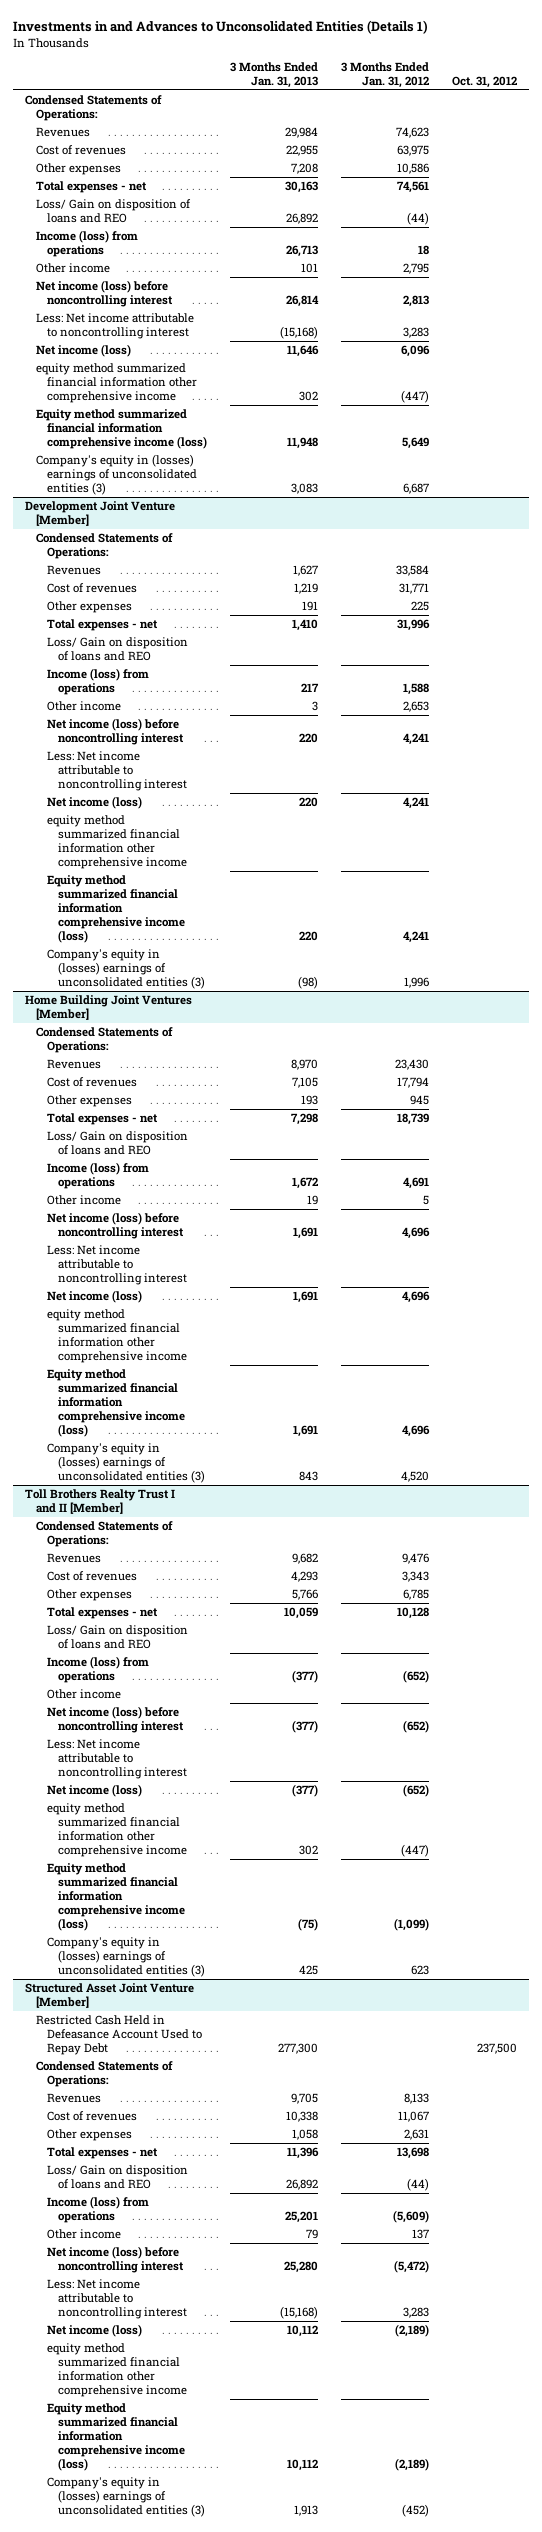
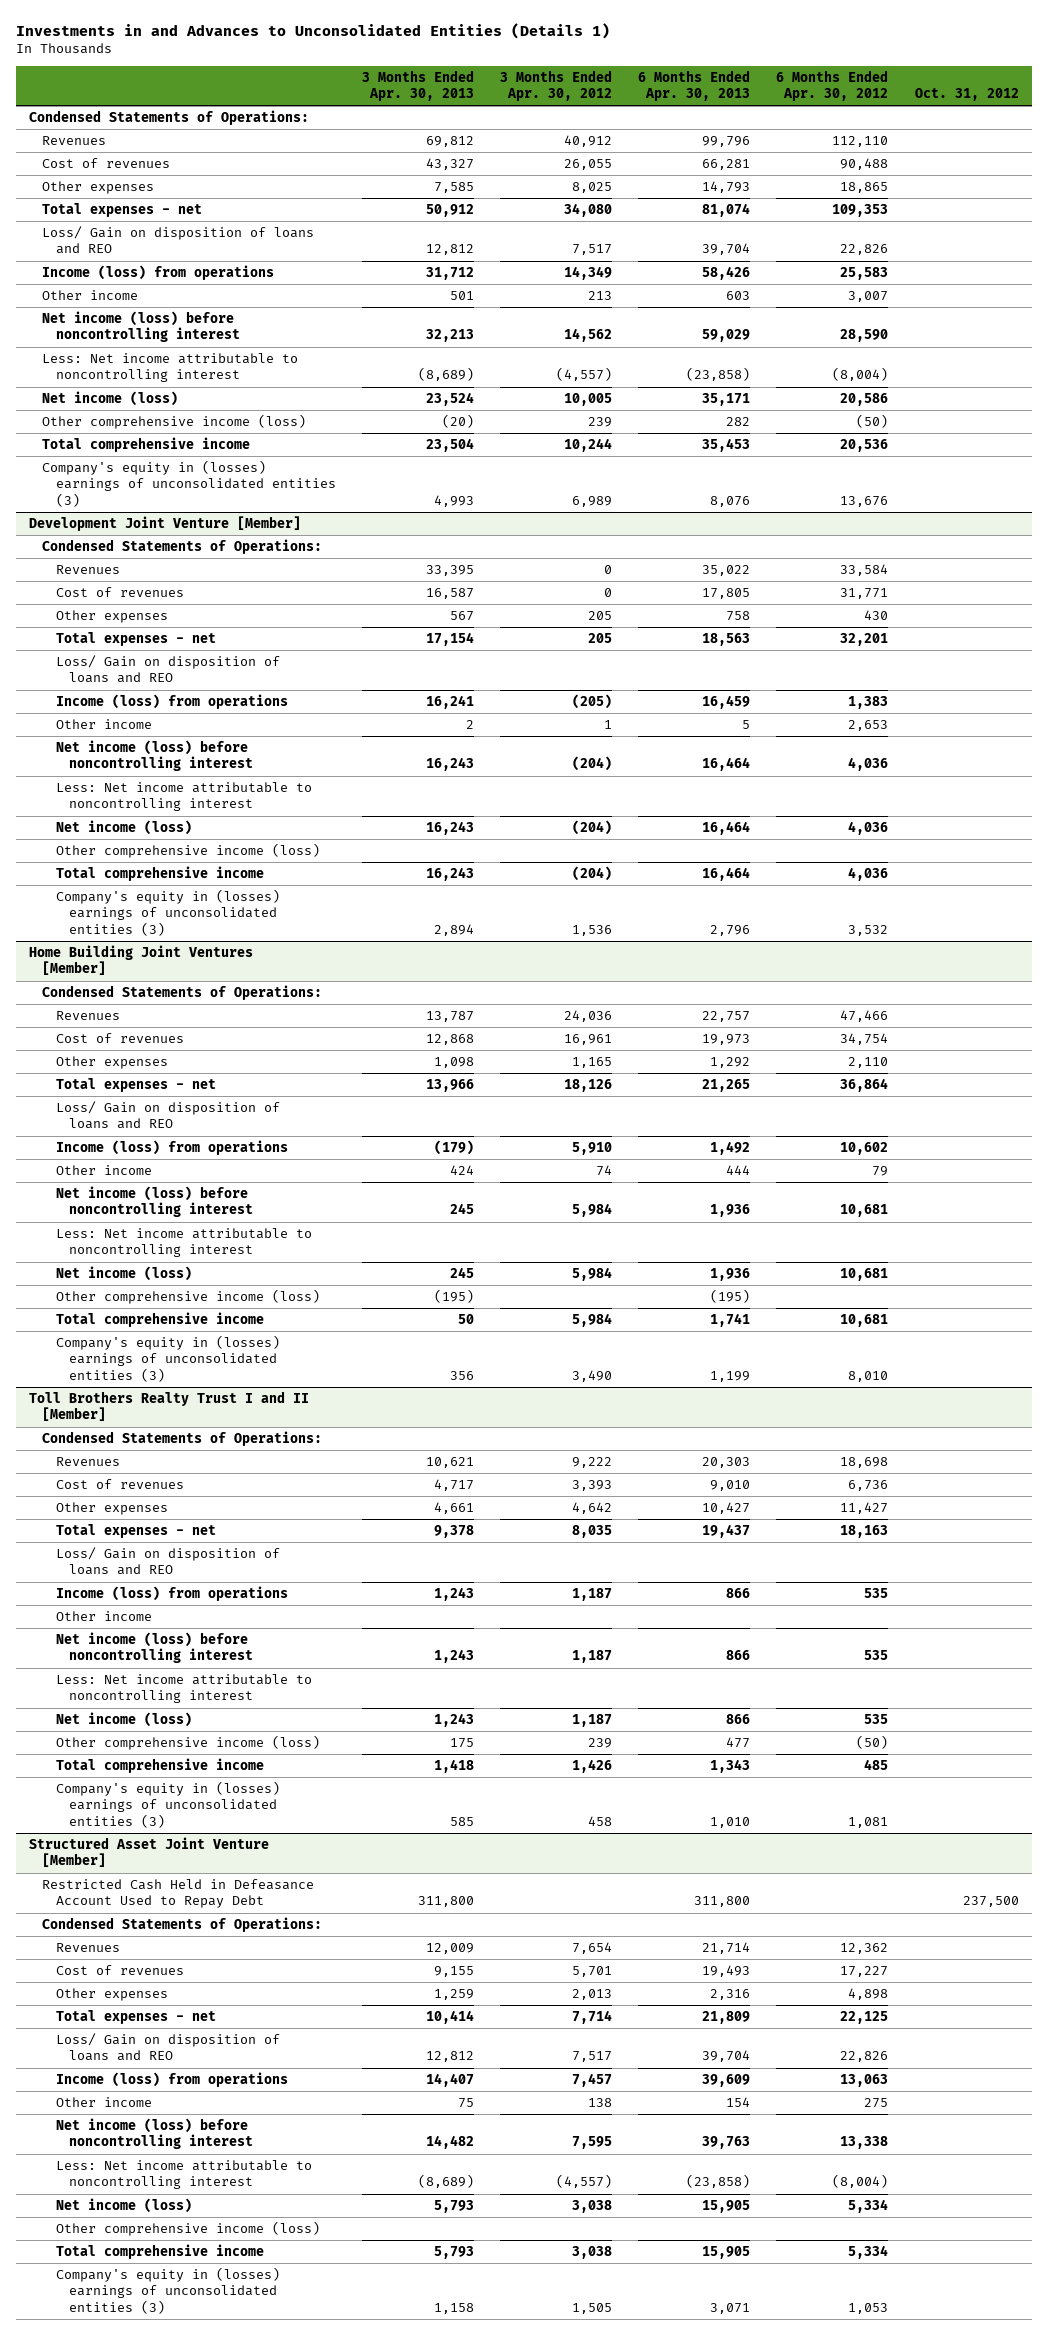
- | 3 Months Ended Jan. 31, 2013 | 3 Months Ended Jan. 31, 2012 | Oct. 31, 2012
+ | 3 Months Ended Apr. 30, 2013 | 3 Months Ended Apr. 30, 2012 | 6 Months Ended Apr. 30, 2013 | 6 Months Ended Apr. 30, 2012 | Oct. 31, 2012
- equity method summarized financial information other comprehensive income | 302 | (447) |
- Equity method summarized financial information comprehensive income (loss) | 11,948 | 5,649 |
+ Other comprehensive income (loss) | (20) | 239 | 282 | (50) |
+ Total comprehensive income | 23,504 | 10,244 | 35,453 | 20,536 |
@ Development Joint Venture [Member]
- equity method summarized financial information other comprehensive income
- Equity method summarized financial information comprehensive income (loss) | 220 | 4,241 |
+ Other comprehensive income (loss)
+ Total comprehensive income | 16,243 | (204) | 16,464 | 4,036 |
@ Home Building Joint Ventures [Member]
- equity method summarized financial information other comprehensive income
- Equity method summarized financial information comprehensive income (loss) | 1,691 | 4,696 |
+ Other comprehensive income (loss) | (195) | | (195) | |
+ Total comprehensive income | 50 | 5,984 | 1,741 | 10,681 |
@ Toll Brothers Realty Trust I and II [Member]
- equity method summarized financial information other comprehensive income | 302 | (447) |
- Equity method summarized financial information comprehensive income (loss) | (75) | (1,099) |
+ Other comprehensive income (loss) | 175 | 239 | 477 | (50) |
+ Total comprehensive income | 1,418 | 1,426 | 1,343 | 485 |
@ Structured Asset Joint Venture [Member]
- equity method summarized financial information other comprehensive income
- Equity method summarized financial information comprehensive income (loss) | 10,112 | (2,189) |
+ Other comprehensive income (loss)
+ Total comprehensive income | 5,793 | 3,038 | 15,905 | 5,334 |

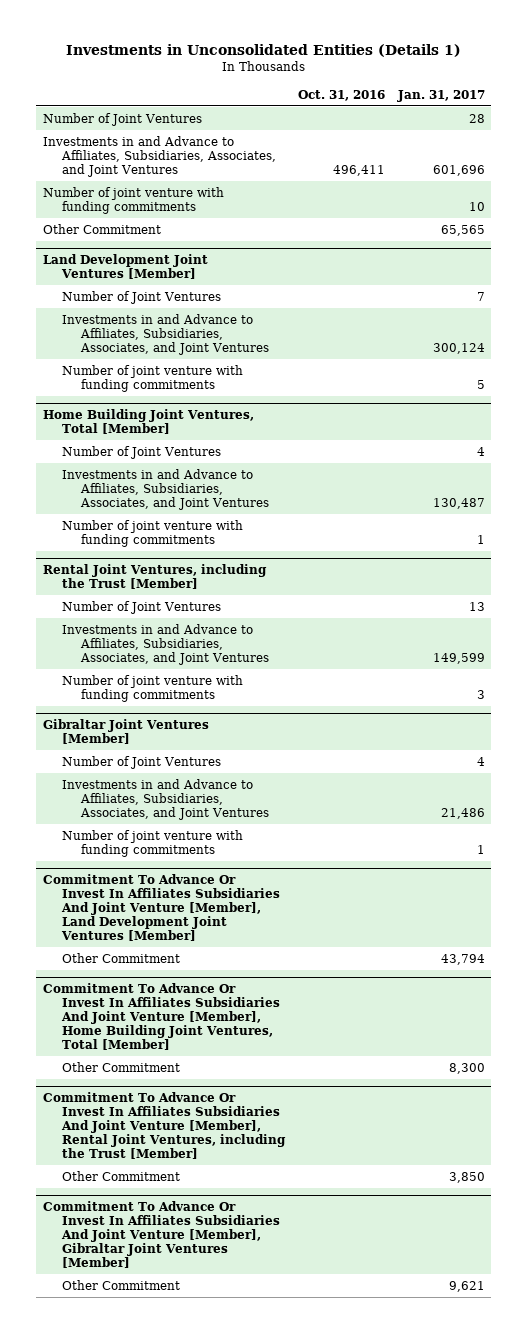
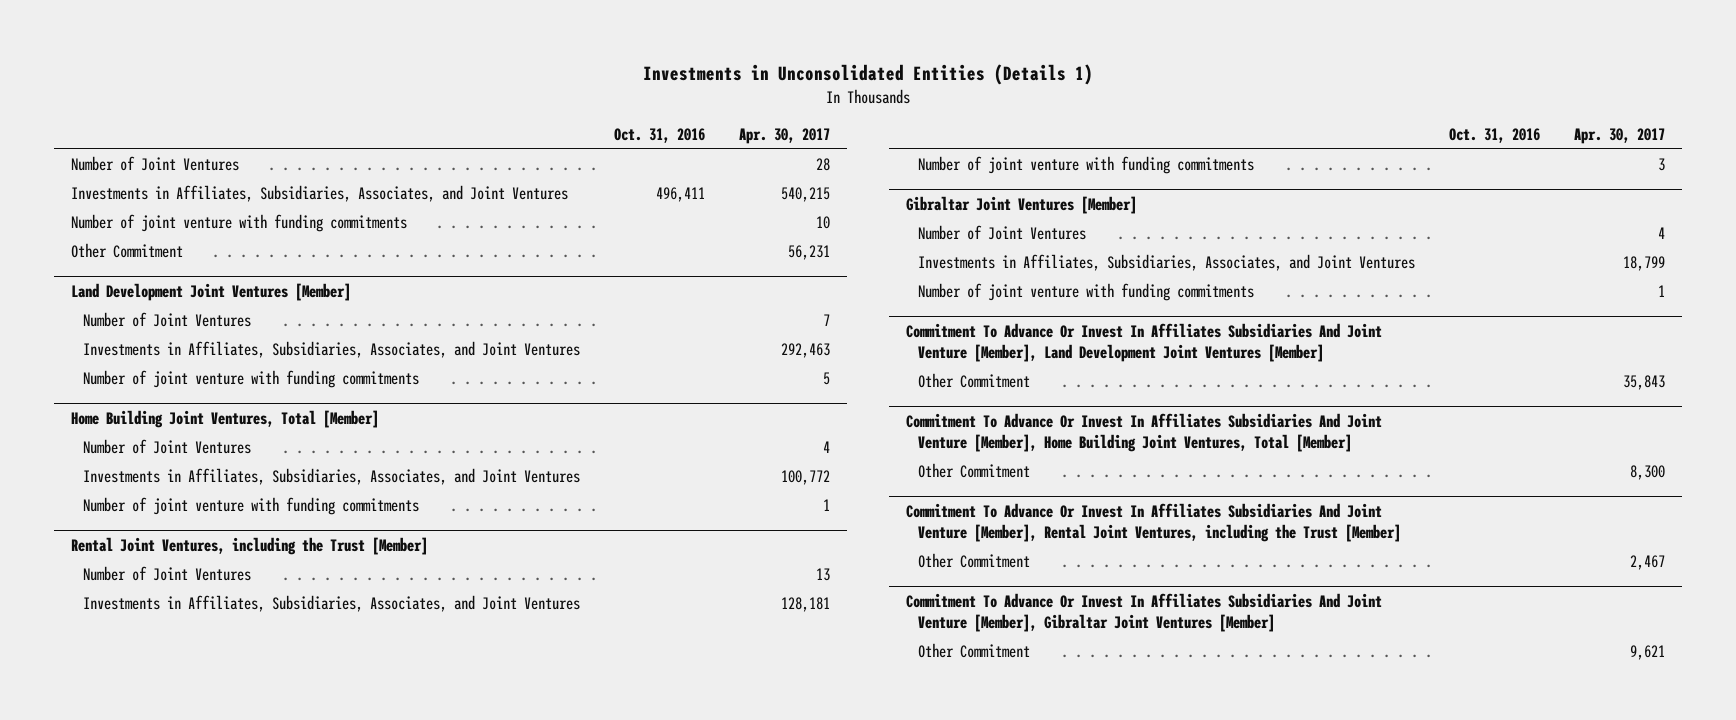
- | Oct. 31, 2016 | Jan. 31, 2017
+ | Oct. 31, 2016 | Apr. 30, 2017
- Investments in and Advance to Affiliates, Subsidiaries, Associates, and Joint Ventures | 496,411 | 601,696
+ Investments in Affiliates, Subsidiaries, Associates, and Joint Ventures | 496,411 | 540,215
@ Land Development Joint Ventures [Member]
- Investments in and Advance to Affiliates, Subsidiaries, Associates, and Joint Ventures | | 300,124
+ Investments in Affiliates, Subsidiaries, Associates, and Joint Ventures | | 292,463
@ Home Building Joint Ventures, Total [Member]
- Investments in and Advance to Affiliates, Subsidiaries, Associates, and Joint Ventures | | 130,487
+ Investments in Affiliates, Subsidiaries, Associates, and Joint Ventures | | 100,772
@ Rental Joint Ventures, including the Trust [Member]
- Investments in and Advance to Affiliates, Subsidiaries, Associates, and Joint Ventures | | 149,599
+ Investments in Affiliates, Subsidiaries, Associates, and Joint Ventures | | 128,181
@ Gibraltar Joint Ventures [Member]
- Investments in and Advance to Affiliates, Subsidiaries, Associates, and Joint Ventures | | 21,486
+ Investments in Affiliates, Subsidiaries, Associates, and Joint Ventures | | 18,799

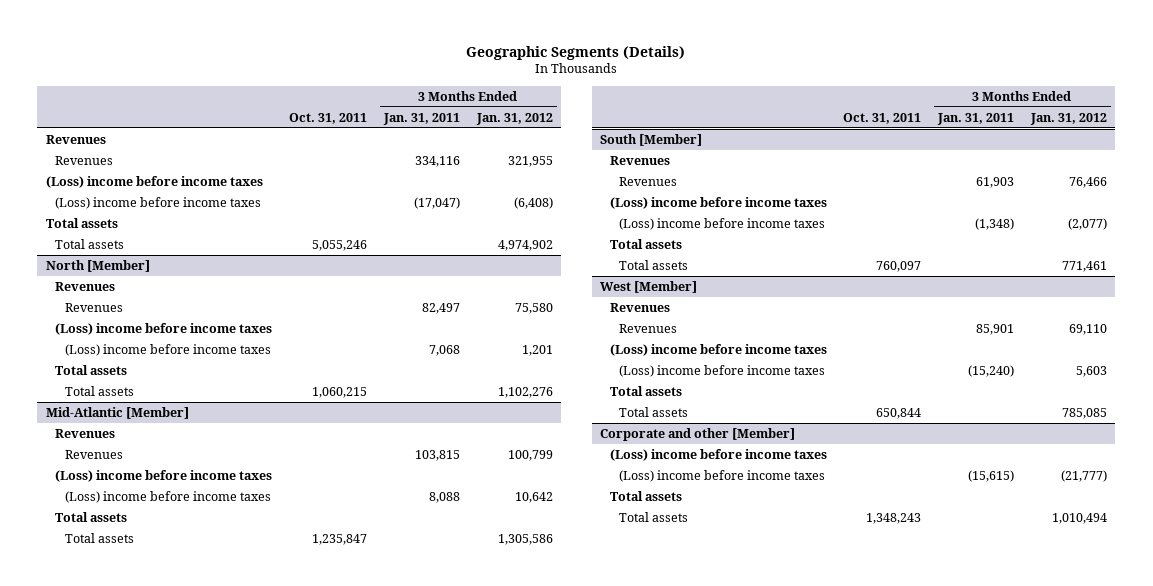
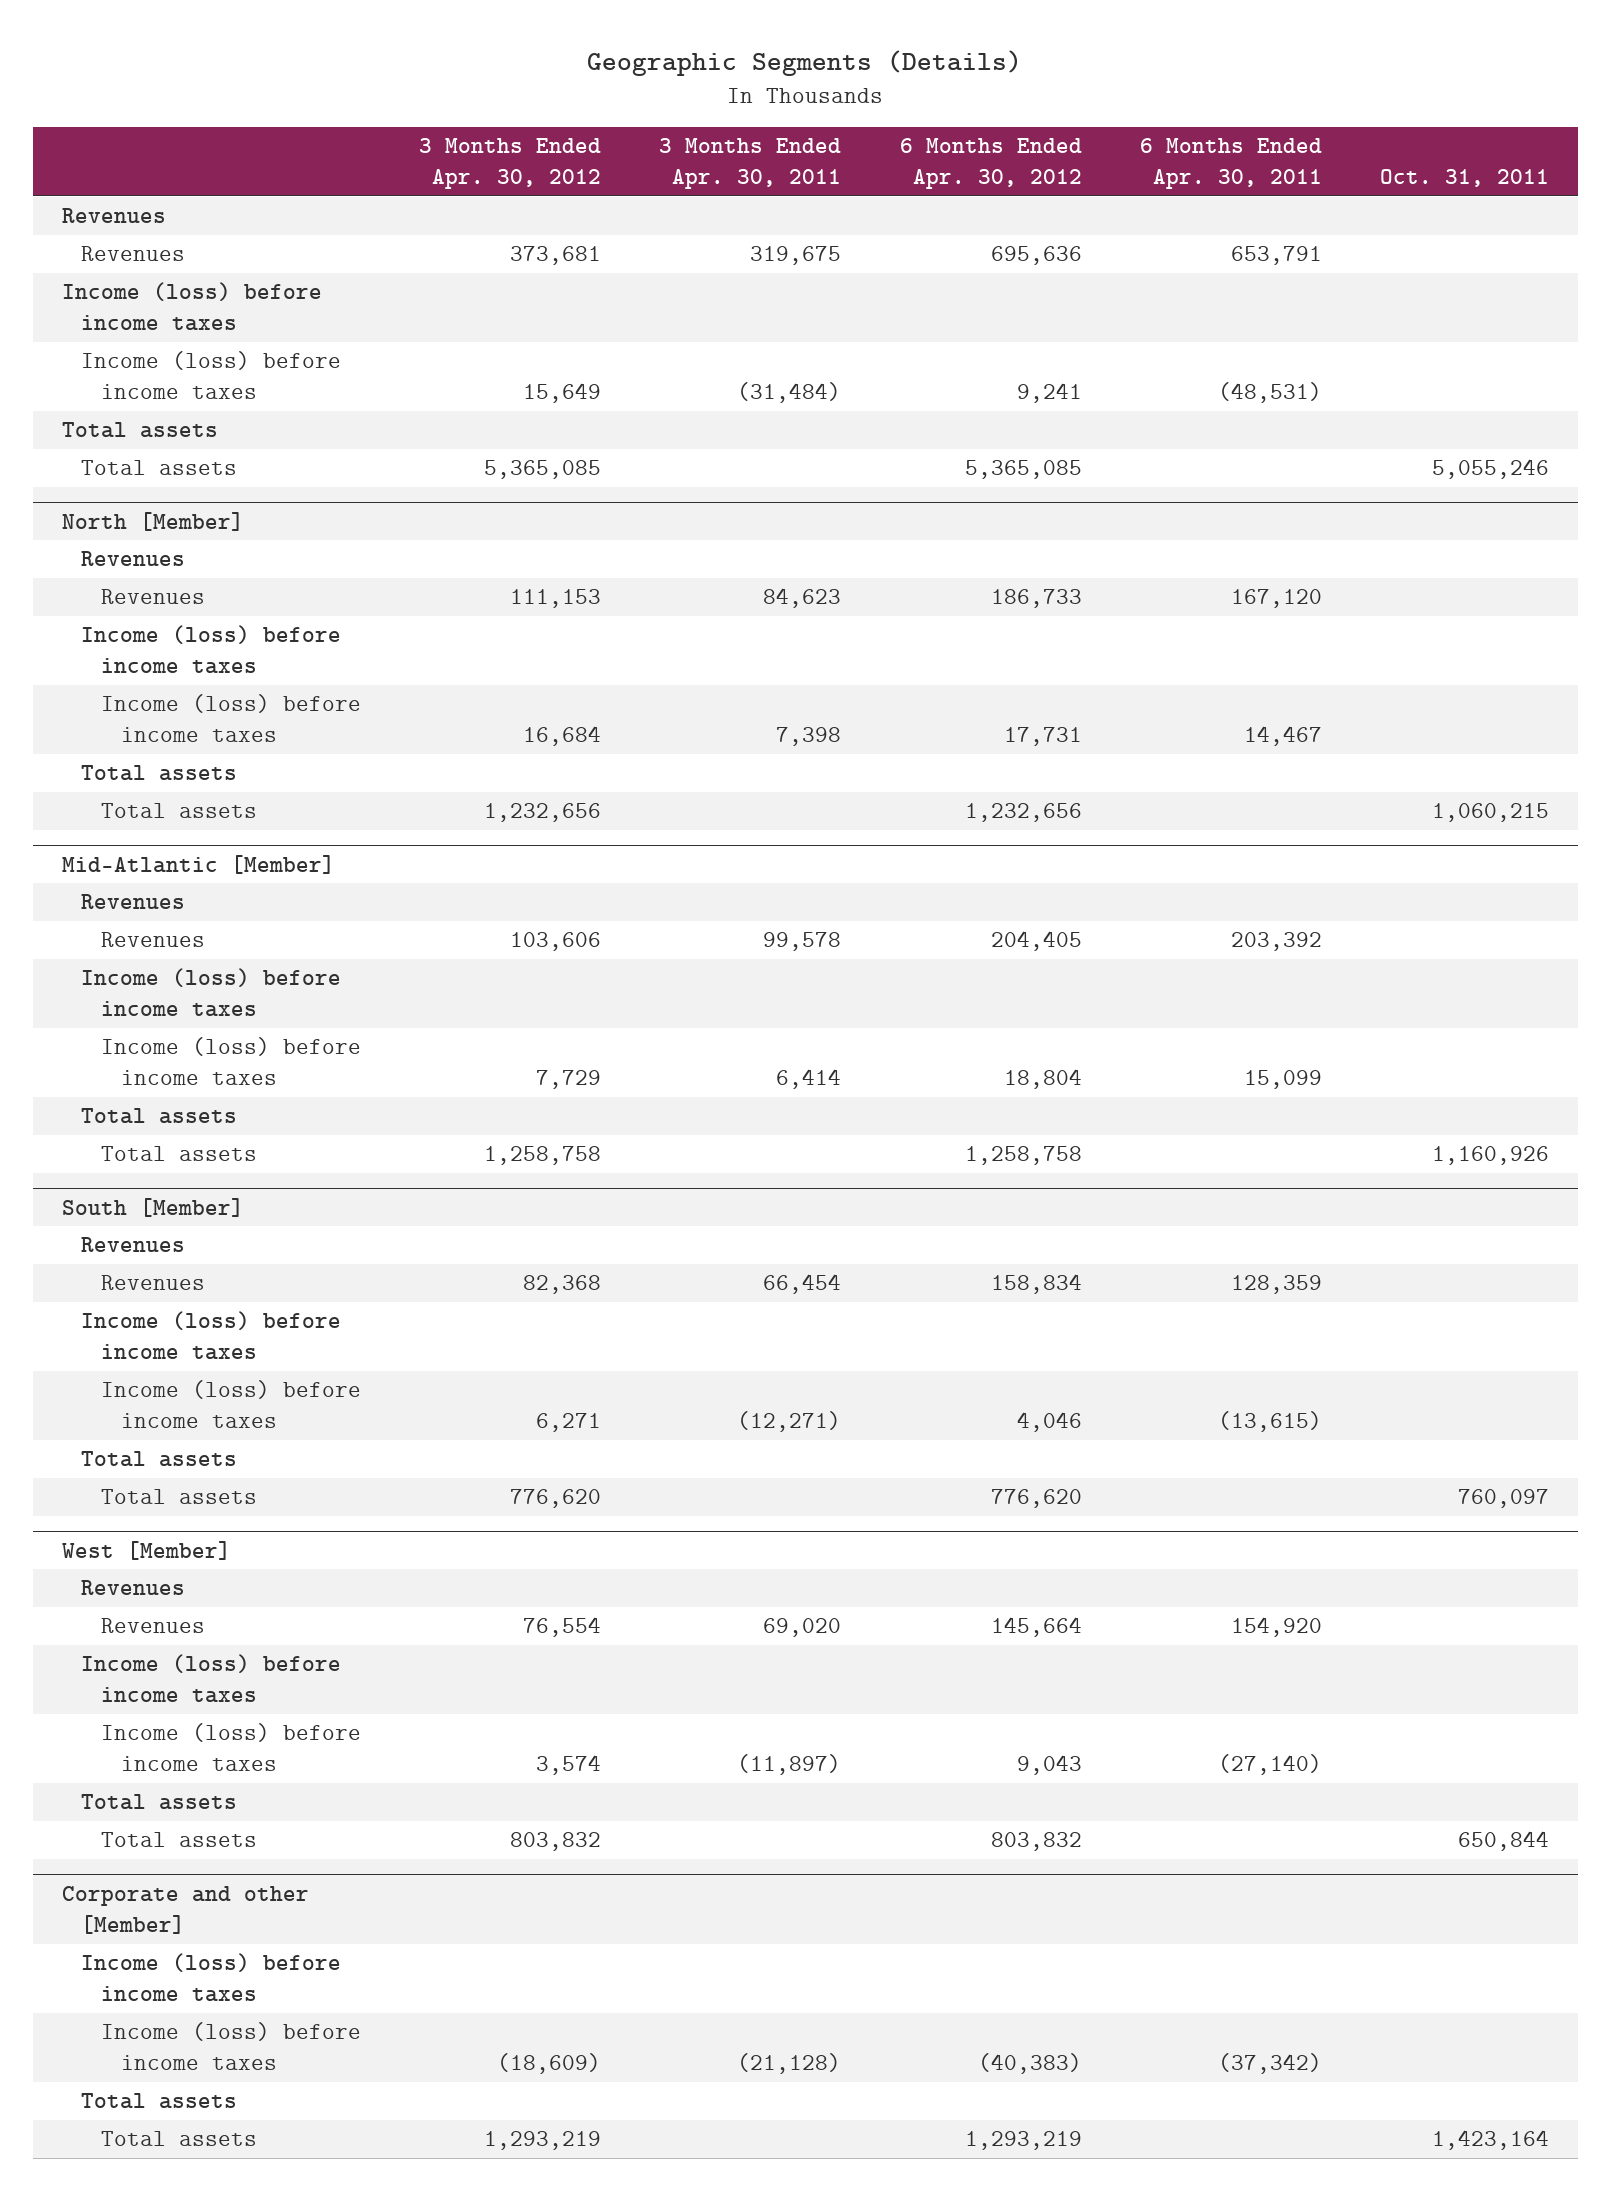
- | Oct. 31, 2011 | 3 Months Ended Jan. 31, 2011 | 3 Months Ended Jan. 31, 2012
+ | 3 Months Ended Apr. 30, 2012 | 3 Months Ended Apr. 30, 2011 | 6 Months Ended Apr. 30, 2012 | 6 Months Ended Apr. 30, 2011 | Oct. 31, 2011
- (Loss) income before income taxes
- (Loss) income before income taxes | | (17,047) | (6,408)
+ Income (loss) before income taxes
+ Income (loss) before income taxes | 15,649 | (31,484) | 9,241 | (48,531) |
@ North [Member]
- (Loss) income before income taxes
- (Loss) income before income taxes | | 7,068 | 1,201
+ Income (loss) before income taxes
+ Income (loss) before income taxes | 16,684 | 7,398 | 17,731 | 14,467 |
@ Mid-Atlantic [Member]
- (Loss) income before income taxes
- (Loss) income before income taxes | | 8,088 | 10,642
+ Income (loss) before income taxes
+ Income (loss) before income taxes | 7,729 | 6,414 | 18,804 | 15,099 |
- Total assets | 1,235,847 | | 1,305,586
+ Total assets | 1,258,758 | | 1,258,758 | | 1,160,926
@ South [Member]
- (Loss) income before income taxes
- (Loss) income before income taxes | | (1,348) | (2,077)
+ Income (loss) before income taxes
+ Income (loss) before income taxes | 6,271 | (12,271) | 4,046 | (13,615) |
@ West [Member]
- (Loss) income before income taxes
- (Loss) income before income taxes | | (15,240) | 5,603
+ Income (loss) before income taxes
+ Income (loss) before income taxes | 3,574 | (11,897) | 9,043 | (27,140) |
@ Corporate and other [Member]
- (Loss) income before income taxes
- (Loss) income before income taxes | | (15,615) | (21,777)
+ Income (loss) before income taxes
+ Income (loss) before income taxes | (18,609) | (21,128) | (40,383) | (37,342) |
- Total assets | 1,348,243 | | 1,010,494
+ Total assets | 1,293,219 | | 1,293,219 | | 1,423,164

